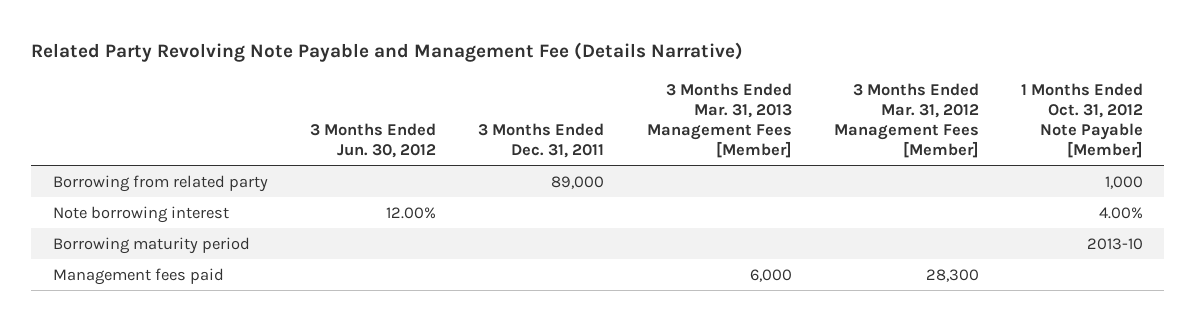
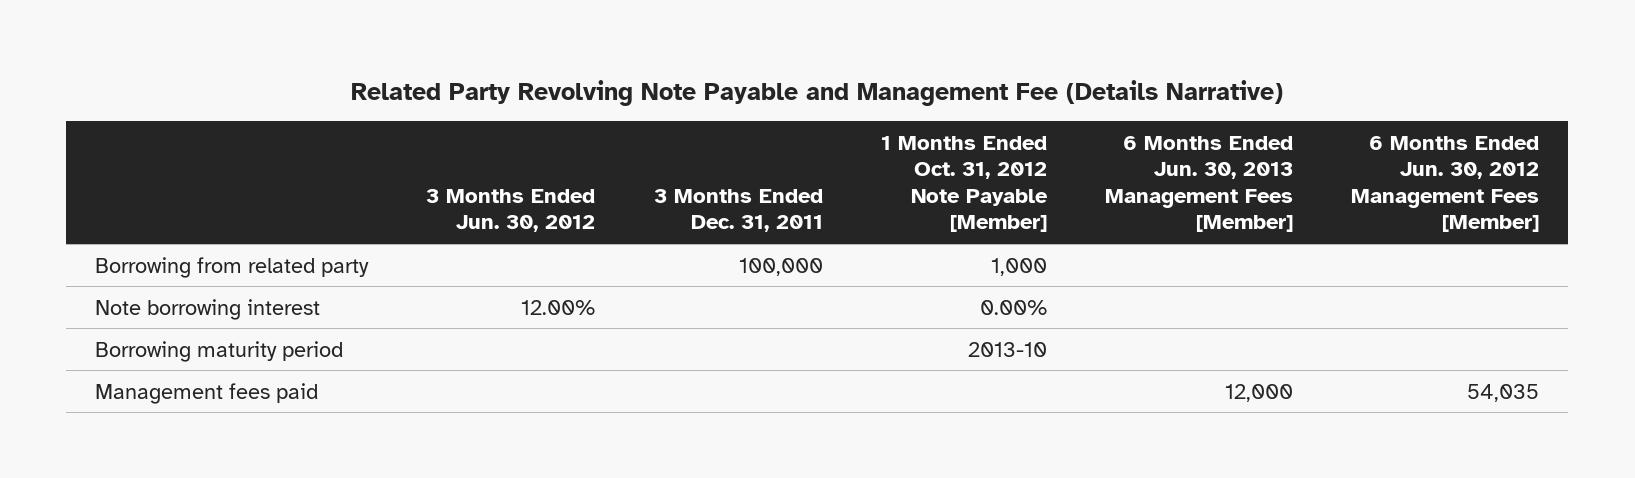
- | 3 Months Ended Jun. 30, 2012 | 3 Months Ended Dec. 31, 2011 | 3 Months Ended Mar. 31, 2013 Management Fees [Member] | 3 Months Ended Mar. 31, 2012 Management Fees [Member] | 1 Months Ended Oct. 31, 2012 Note Payable [Member]
+ | 3 Months Ended Jun. 30, 2012 | 3 Months Ended Dec. 31, 2011 | 1 Months Ended Oct. 31, 2012 Note Payable [Member] | 6 Months Ended Jun. 30, 2013 Management Fees [Member] | 6 Months Ended Jun. 30, 2012 Management Fees [Member]
- Borrowing from related party | | 89,000 | | | 1,000
- Note borrowing interest | 12.00% | | | | 4.00%
+ Borrowing from related party | | 100,000 | 1,000 | |
+ Note borrowing interest | 12.00% | | 0.00% | |

